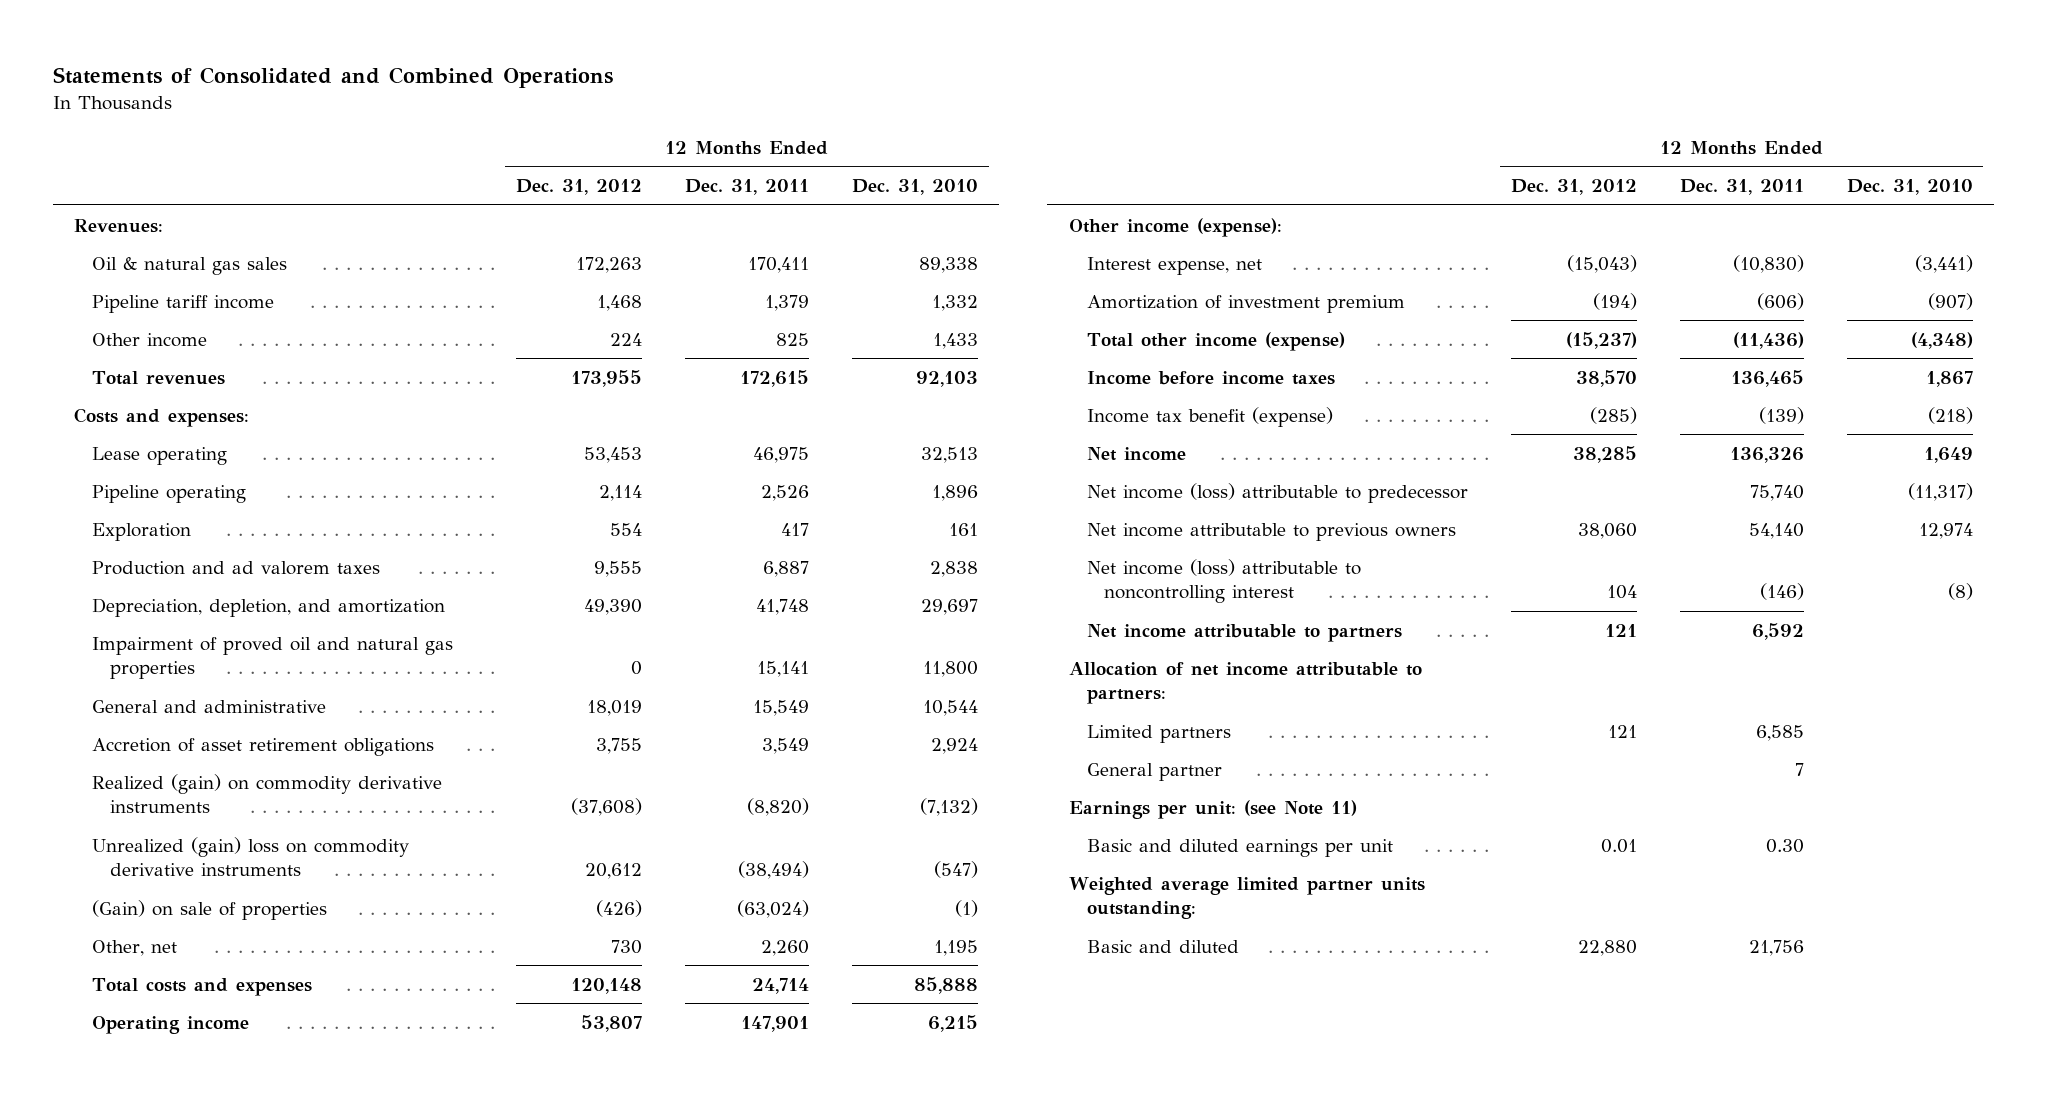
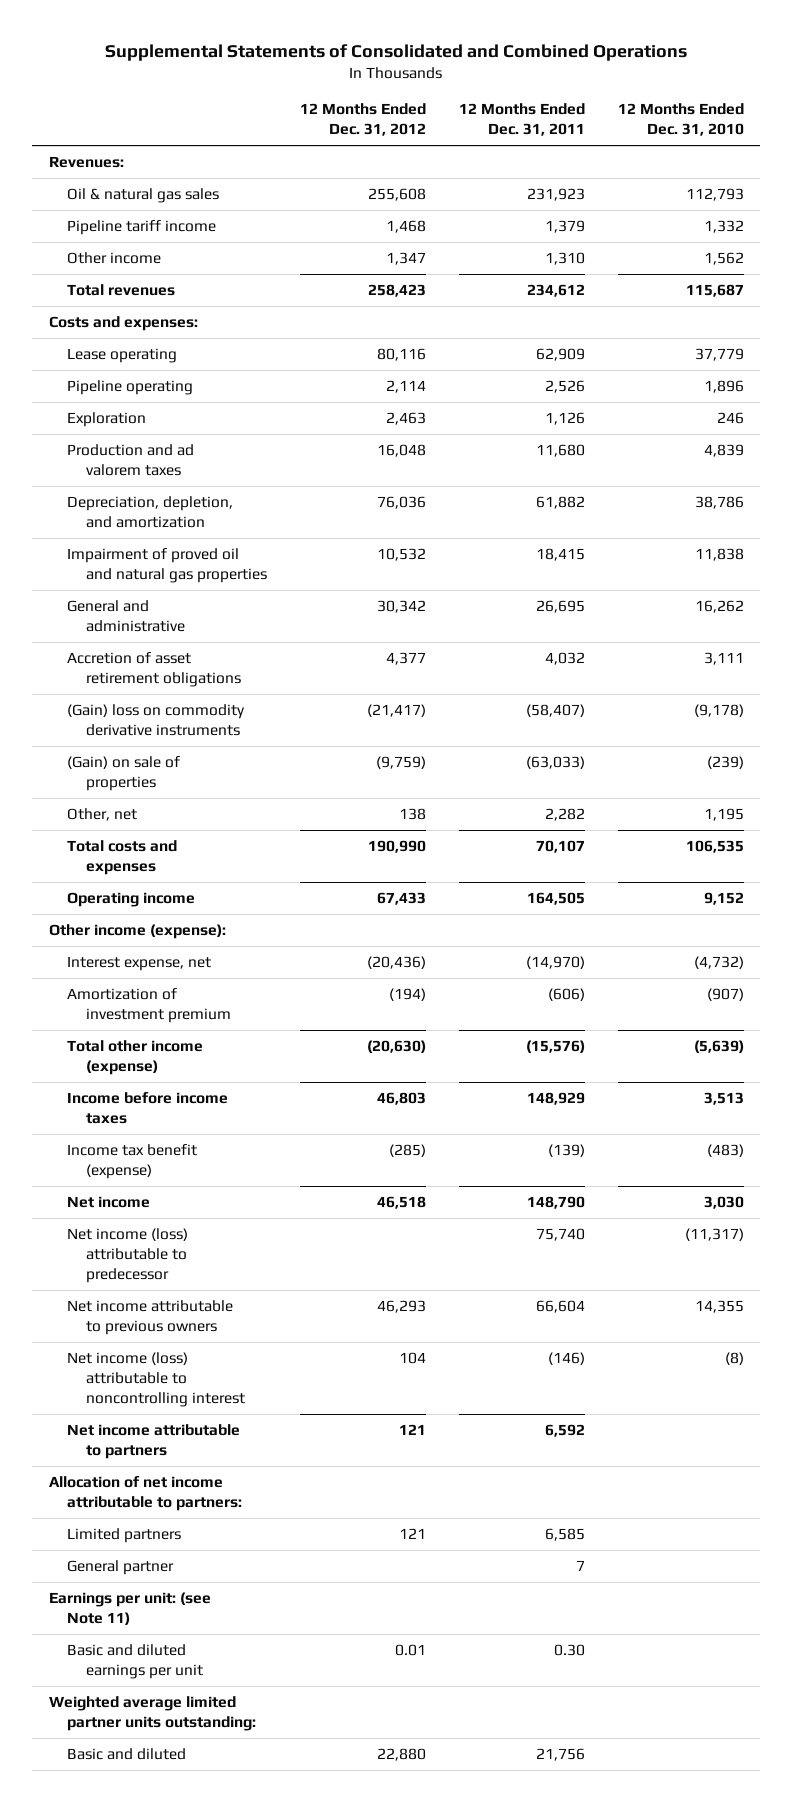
- Statements of Consolidated and Combined Operations
+ Supplemental Statements of Consolidated and Combined Operations
- Oil & natural gas sales | 172,263 | 170,411 | 89,338
+ Oil & natural gas sales | 255,608 | 231,923 | 112,793
- Other income | 224 | 825 | 1,433
- Total revenues | 173,955 | 172,615 | 92,103
+ Other income | 1,347 | 1,310 | 1,562
+ Total revenues | 258,423 | 234,612 | 115,687
- Lease operating | 53,453 | 46,975 | 32,513
+ Lease operating | 80,116 | 62,909 | 37,779
- Exploration | 554 | 417 | 161
- Production and ad valorem taxes | 9,555 | 6,887 | 2,838
- Depreciation, depletion, and amortization | 49,390 | 41,748 | 29,697
- Impairment of proved oil and natural gas properties | 0 | 15,141 | 11,800
- General and administrative | 18,019 | 15,549 | 10,544
- Accretion of asset retirement obligations | 3,755 | 3,549 | 2,924
- Realized (gain) on commodity derivative instruments | (37,608) | (8,820) | (7,132)
- Unrealized (gain) loss on commodity derivative instruments | 20,612 | (38,494) | (547)
- (Gain) on sale of properties | (426) | (63,024) | (1)
- Other, net | 730 | 2,260 | 1,195
- Total costs and expenses | 120,148 | 24,714 | 85,888
- Operating income | 53,807 | 147,901 | 6,215
+ Exploration | 2,463 | 1,126 | 246
+ Production and ad valorem taxes | 16,048 | 11,680 | 4,839
+ Depreciation, depletion, and amortization | 76,036 | 61,882 | 38,786
+ Impairment of proved oil and natural gas properties | 10,532 | 18,415 | 11,838
+ General and administrative | 30,342 | 26,695 | 16,262
+ Accretion of asset retirement obligations | 4,377 | 4,032 | 3,111
+ (Gain) loss on commodity derivative instruments | (21,417) | (58,407) | (9,178)
+ (Gain) on sale of properties | (9,759) | (63,033) | (239)
+ Other, net | 138 | 2,282 | 1,195
+ Total costs and expenses | 190,990 | 70,107 | 106,535
+ Operating income | 67,433 | 164,505 | 9,152
- Interest expense, net | (15,043) | (10,830) | (3,441)
+ Interest expense, net | (20,436) | (14,970) | (4,732)
- Total other income (expense) | (15,237) | (11,436) | (4,348)
- Income before income taxes | 38,570 | 136,465 | 1,867
- Income tax benefit (expense) | (285) | (139) | (218)
- Net income | 38,285 | 136,326 | 1,649
+ Total other income (expense) | (20,630) | (15,576) | (5,639)
+ Income before income taxes | 46,803 | 148,929 | 3,513
+ Income tax benefit (expense) | (285) | (139) | (483)
+ Net income | 46,518 | 148,790 | 3,030
- Net income attributable to previous owners | 38,060 | 54,140 | 12,974
+ Net income attributable to previous owners | 46,293 | 66,604 | 14,355

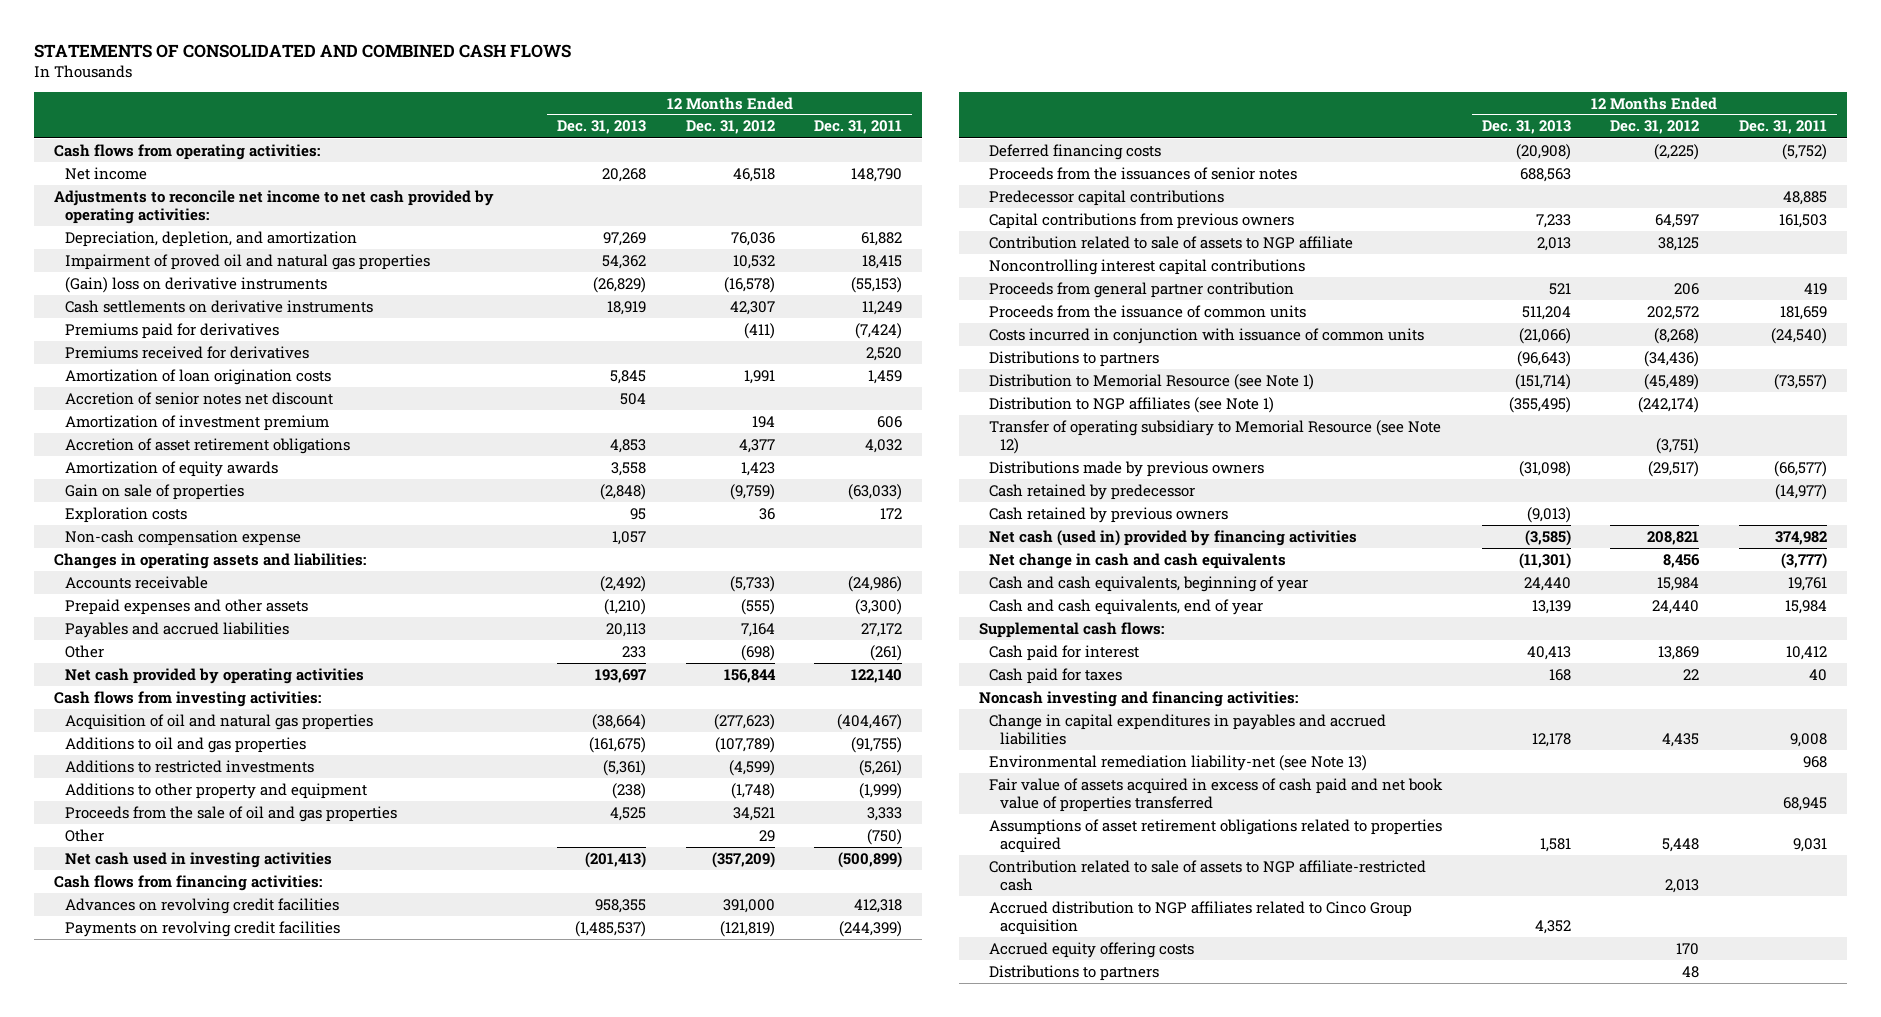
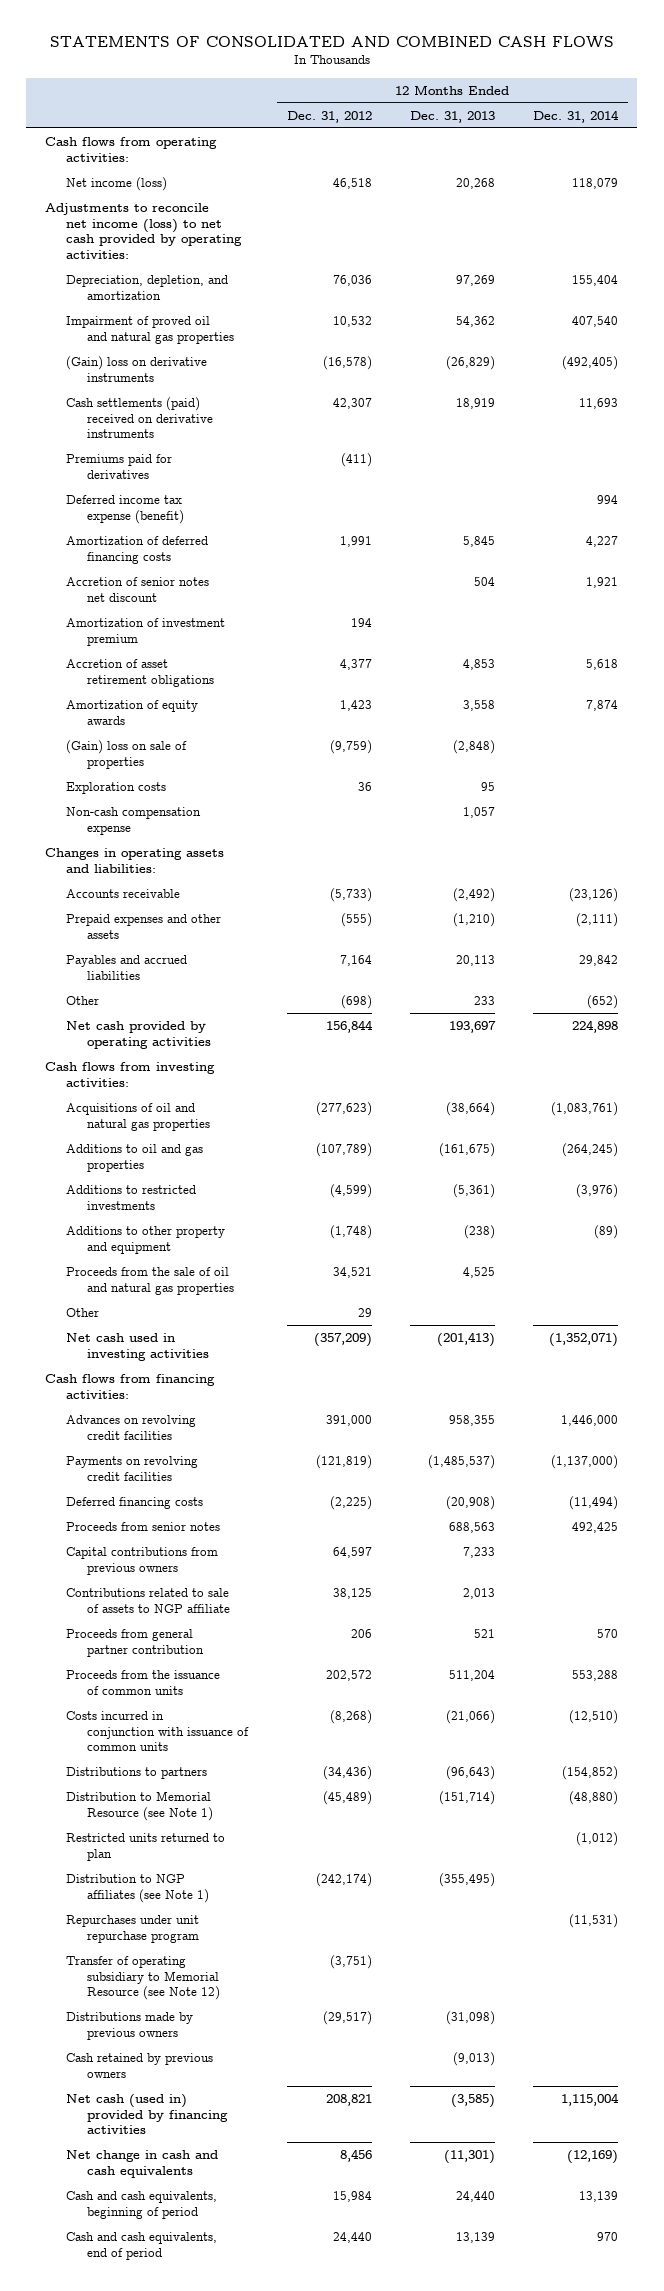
- | 12 Months Ended Dec. 31, 2013 | 12 Months Ended Dec. 31, 2012 | 12 Months Ended Dec. 31, 2011
+ | 12 Months Ended Dec. 31, 2012 | 12 Months Ended Dec. 31, 2013 | 12 Months Ended Dec. 31, 2014
- Net income | 20,268 | 46,518 | 148,790
- Adjustments to reconcile net income to net cash provided by operating activities:
+ Net income (loss) | 46,518 | 20,268 | 118,079
+ Adjustments to reconcile net income (loss) to net cash provided by operating activities:
- Cash settlements on derivative instruments | 18,919 | 42,307 | 11,249
+ Cash settlements (paid) received on derivative instruments | 42,307 | 18,919 | 11,693
- Premiums received for derivatives | | | 2,520
- Amortization of loan origination costs | 5,845 | 1,991 | 1,459
+ Deferred income tax expense (benefit) | | | 994
+ Amortization of deferred financing costs | 1,991 | 5,845 | 4,227
- Gain on sale of properties | (2,848) | (9,759) | (63,033)
+ (Gain) loss on sale of properties | (9,759) | (2,848) |
- Acquisition of oil and natural gas properties | (38,664) | (277,623) | (404,467)
+ Acquisitions of oil and natural gas properties | (277,623) | (38,664) | (1,083,761)
- Proceeds from the sale of oil and gas properties | 4,525 | 34,521 | 3,333
+ Proceeds from the sale of oil and natural gas properties | 34,521 | 4,525 |
- Proceeds from the issuances of senior notes | 688,563 | |
- Predecessor capital contributions | | | 48,885
+ Proceeds from senior notes | | 688,563 | 492,425
- Contribution related to sale of assets to NGP affiliate | 2,013 | 38,125 |
- Noncontrolling interest capital contributions
+ Contributions related to sale of assets to NGP affiliate | 38,125 | 2,013 |
+ Restricted units returned to plan | | | (1,012)
+ Repurchases under unit repurchase program | | | (11,531)
- Cash retained by predecessor | | | (14,977)
- Cash and cash equivalents, beginning of year | 24,440 | 15,984 | 19,761
- Cash and cash equivalents, end of year | 13,139 | 24,440 | 15,984
- Supplemental cash flows:
- Cash paid for interest | 40,413 | 13,869 | 10,412
- Cash paid for taxes | 168 | 22 | 40
- Noncash investing and financing activities:
- Change in capital expenditures in payables and accrued liabilities | 12,178 | 4,435 | 9,008
- Environmental remediation liability-net (see Note 13) | | | 968
- Fair value of assets acquired in excess of cash paid and net book value of properties transferred | | | 68,945
- Assumptions of asset retirement obligations related to properties acquired | 1,581 | 5,448 | 9,031
- Contribution related to sale of assets to NGP affiliate-restricted cash | | 2,013 |
- Accrued distribution to NGP affiliates related to Cinco Group acquisition | 4,352 | |
- Accrued equity offering costs | | 170 |
- Distributions to partners | | 48 |
+ Cash and cash equivalents, beginning of period | 15,984 | 24,440 | 13,139
+ Cash and cash equivalents, end of period | 24,440 | 13,139 | 970

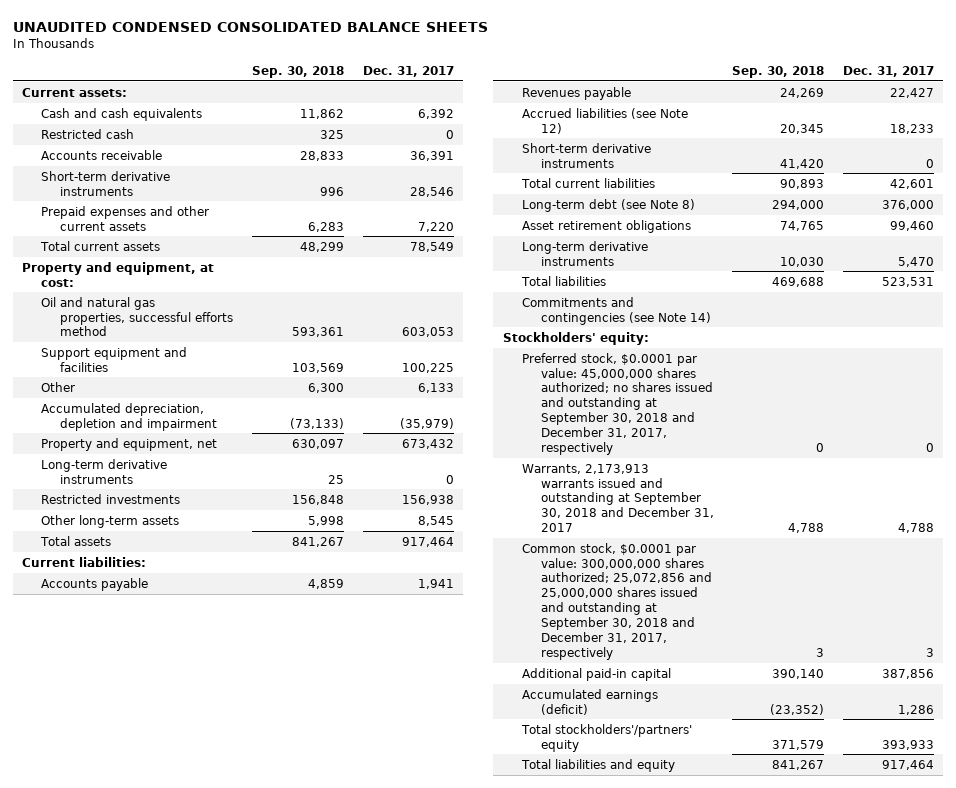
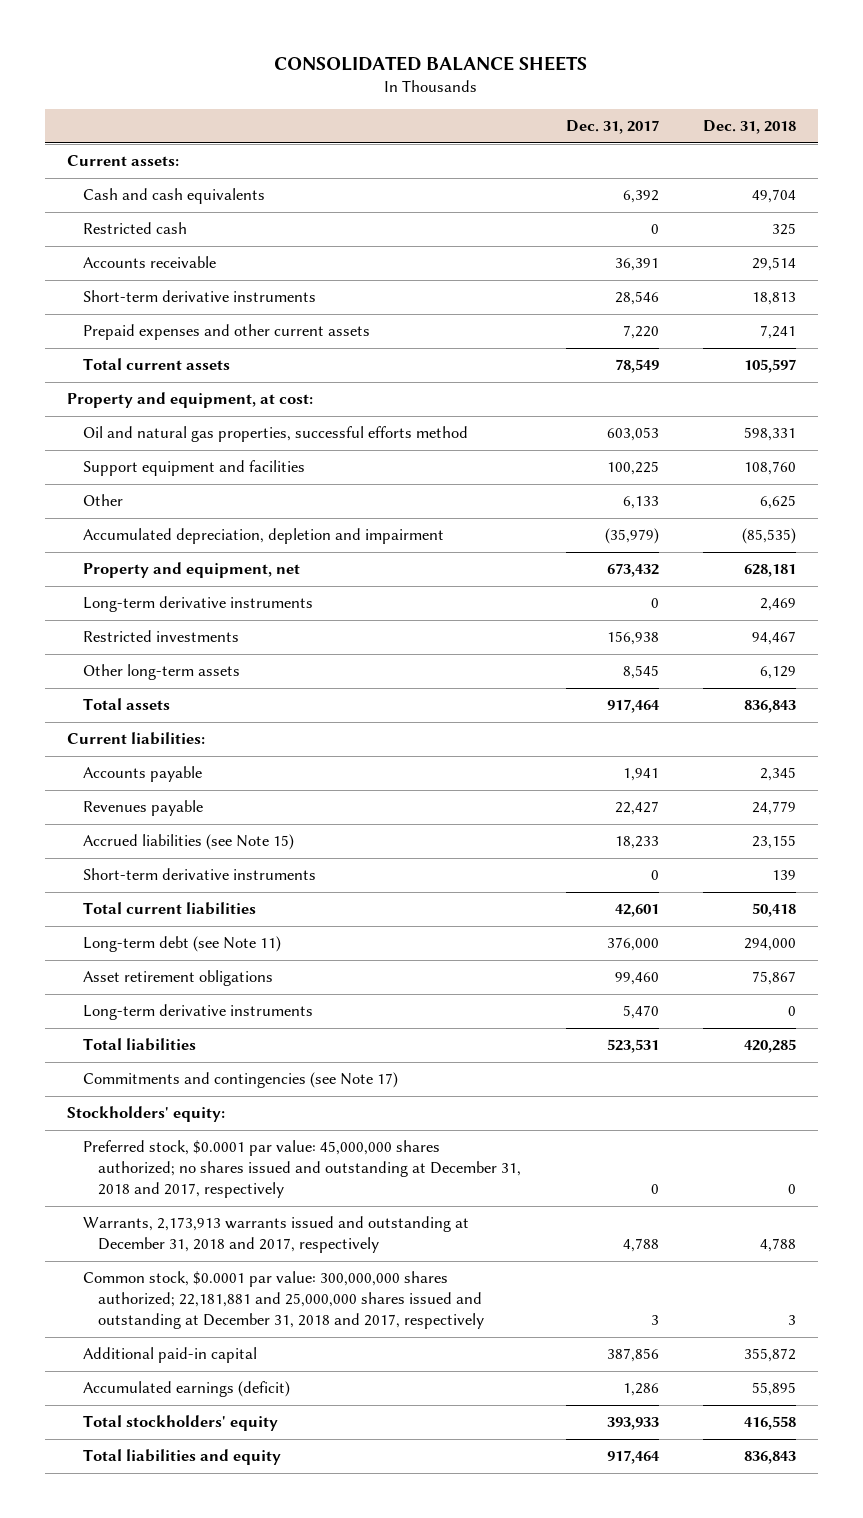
- UNAUDITED CONDENSED CONSOLIDATED BALANCE SHEETS
+ CONSOLIDATED BALANCE SHEETS
- | Sep. 30, 2018 | Dec. 31, 2017
+ | Dec. 31, 2017 | Dec. 31, 2018
- Accrued liabilities (see Note 12) | 20,345 | 18,233
+ Accrued liabilities (see Note 15) | 18,233 | 23,155
- Long-term debt (see Note 8) | 294,000 | 376,000
+ Long-term debt (see Note 11) | 376,000 | 294,000
- Commitments and contingencies (see Note 14)
+ Commitments and contingencies (see Note 17)
- Preferred stock, $0.0001 par value: 45,000,000 shares authorized; no shares issued and outstanding at September 30, 2018 and December 31, 2017, respectively | 0 | 0
- Warrants, 2,173,913 warrants issued and outstanding at September 30, 2018 and December 31, 2017 | 4,788 | 4,788
- Common stock, $0.0001 par value: 300,000,000 shares authorized; 25,072,856 and 25,000,000 shares issued and outstanding at September 30, 2018 and December 31, 2017, respectively | 3 | 3
+ Preferred stock, $0.0001 par value: 45,000,000 shares authorized; no shares issued and outstanding at December 31, 2018 and 2017, respectively | 0 | 0
+ Warrants, 2,173,913 warrants issued and outstanding at December 31, 2018 and 2017, respectively | 4,788 | 4,788
+ Common stock, $0.0001 par value: 300,000,000 shares authorized; 22,181,881 and 25,000,000 shares issued and outstanding at December 31, 2018 and 2017, respectively | 3 | 3
- Total stockholders'/partners' equity | 371,579 | 393,933
+ Total stockholders' equity | 393,933 | 416,558

